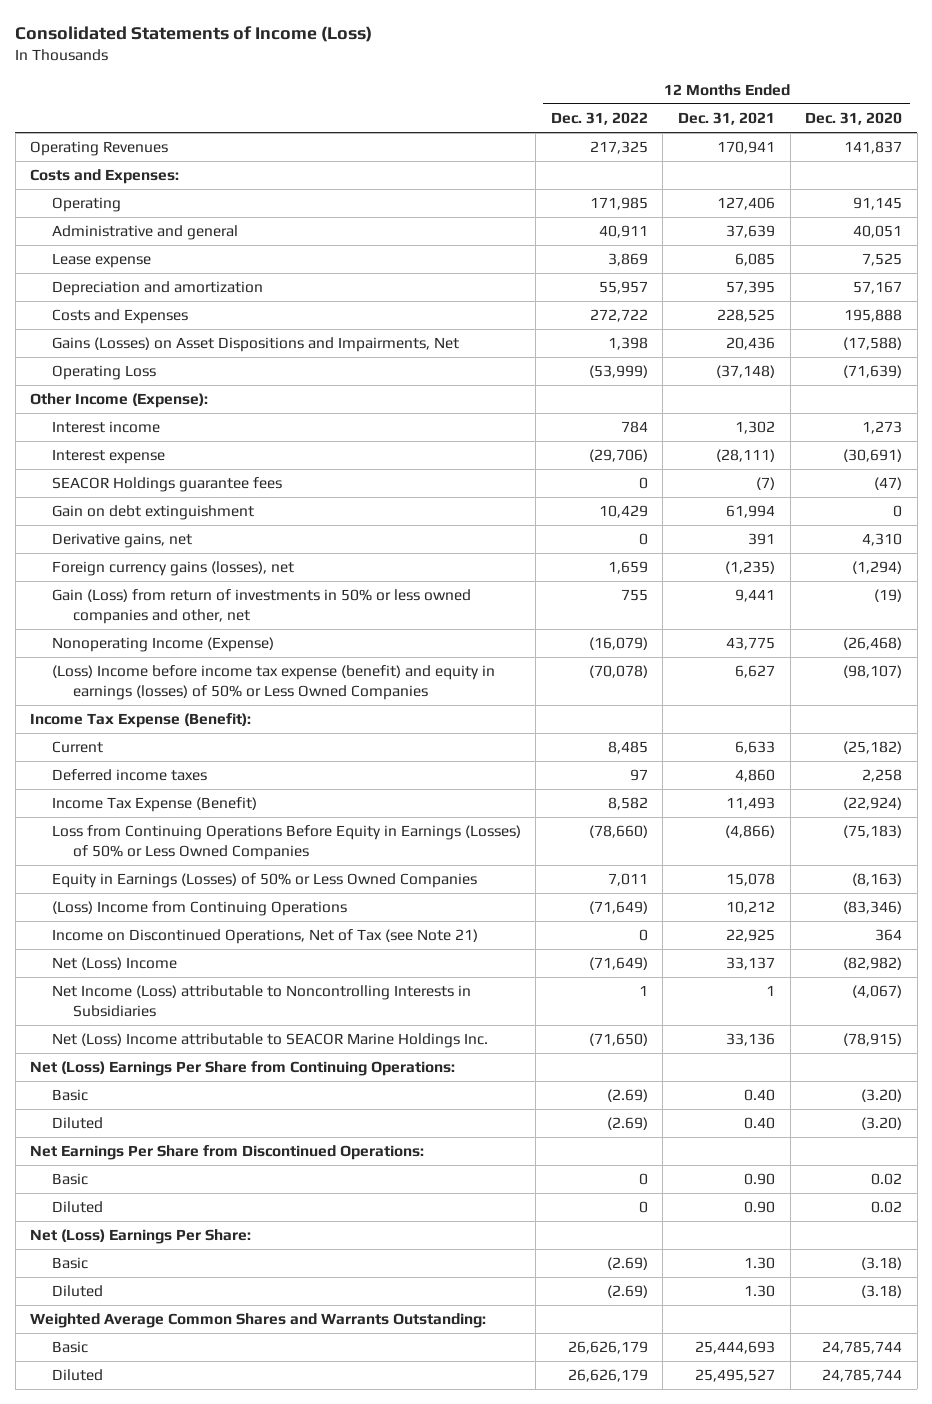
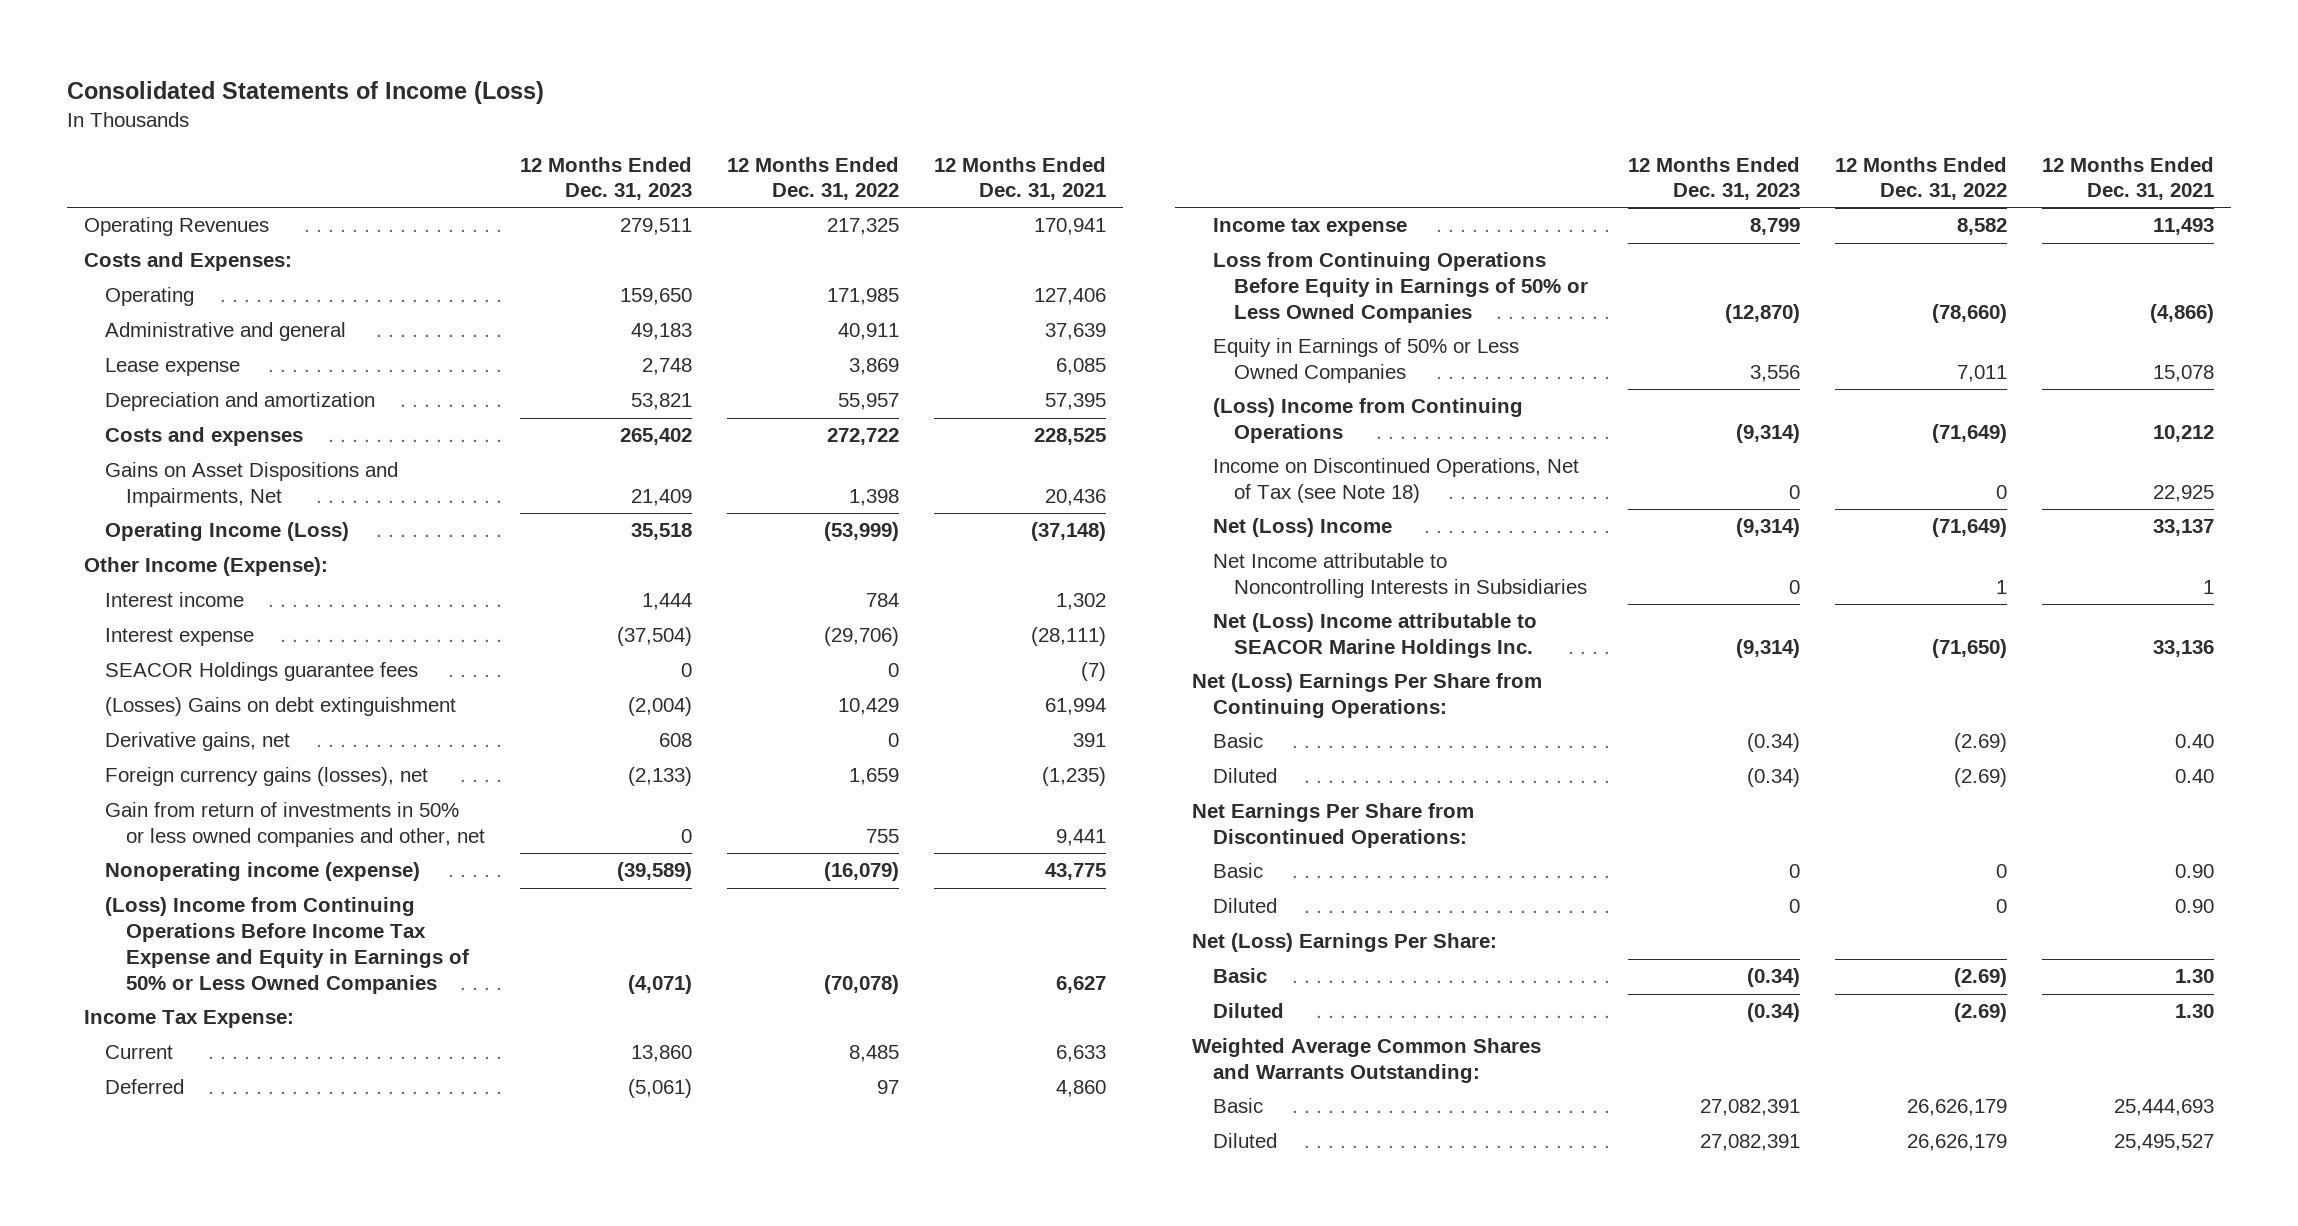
- | 12 Months Ended Dec. 31, 2022 | 12 Months Ended Dec. 31, 2021 | 12 Months Ended Dec. 31, 2020
+ | 12 Months Ended Dec. 31, 2023 | 12 Months Ended Dec. 31, 2022 | 12 Months Ended Dec. 31, 2021
- Costs and Expenses | 272,722 | 228,525 | 195,888
- Gains (Losses) on Asset Dispositions and Impairments, Net | 1,398 | 20,436 | (17,588)
- Operating Loss | (53,999) | (37,148) | (71,639)
+ Costs and expenses | 265,402 | 272,722 | 228,525
+ Gains on Asset Dispositions and Impairments, Net | 21,409 | 1,398 | 20,436
+ Operating Income (Loss) | 35,518 | (53,999) | (37,148)
- Gain on debt extinguishment | 10,429 | 61,994 | 0
+ (Losses) Gains on debt extinguishment | (2,004) | 10,429 | 61,994
- Gain (Loss) from return of investments in 50% or less owned companies and other, net | 755 | 9,441 | (19)
- Nonoperating Income (Expense) | (16,079) | 43,775 | (26,468)
- (Loss) Income before income tax expense (benefit) and equity in earnings (losses) of 50% or Less Owned Companies | (70,078) | 6,627 | (98,107)
- Income Tax Expense (Benefit):
+ Gain from return of investments in 50% or less owned companies and other, net | 0 | 755 | 9,441
+ Nonoperating income (expense) | (39,589) | (16,079) | 43,775
+ (Loss) Income from Continuing Operations Before Income Tax Expense and Equity in Earnings of 50% or Less Owned Companies | (4,071) | (70,078) | 6,627
+ Income Tax Expense:
- Deferred income taxes | 97 | 4,860 | 2,258
- Income Tax Expense (Benefit) | 8,582 | 11,493 | (22,924)
- Loss from Continuing Operations Before Equity in Earnings (Losses) of 50% or Less Owned Companies | (78,660) | (4,866) | (75,183)
- Equity in Earnings (Losses) of 50% or Less Owned Companies | 7,011 | 15,078 | (8,163)
+ Deferred | (5,061) | 97 | 4,860
+ Income tax expense | 8,799 | 8,582 | 11,493
+ Loss from Continuing Operations Before Equity in Earnings of 50% or Less Owned Companies | (12,870) | (78,660) | (4,866)
+ Equity in Earnings of 50% or Less Owned Companies | 3,556 | 7,011 | 15,078
- Income on Discontinued Operations, Net of Tax (see Note 21) | 0 | 22,925 | 364
+ Income on Discontinued Operations, Net of Tax (see Note 18) | 0 | 0 | 22,925
- Net Income (Loss) attributable to Noncontrolling Interests in Subsidiaries | 1 | 1 | (4,067)
+ Net Income attributable to Noncontrolling Interests in Subsidiaries | 0 | 1 | 1

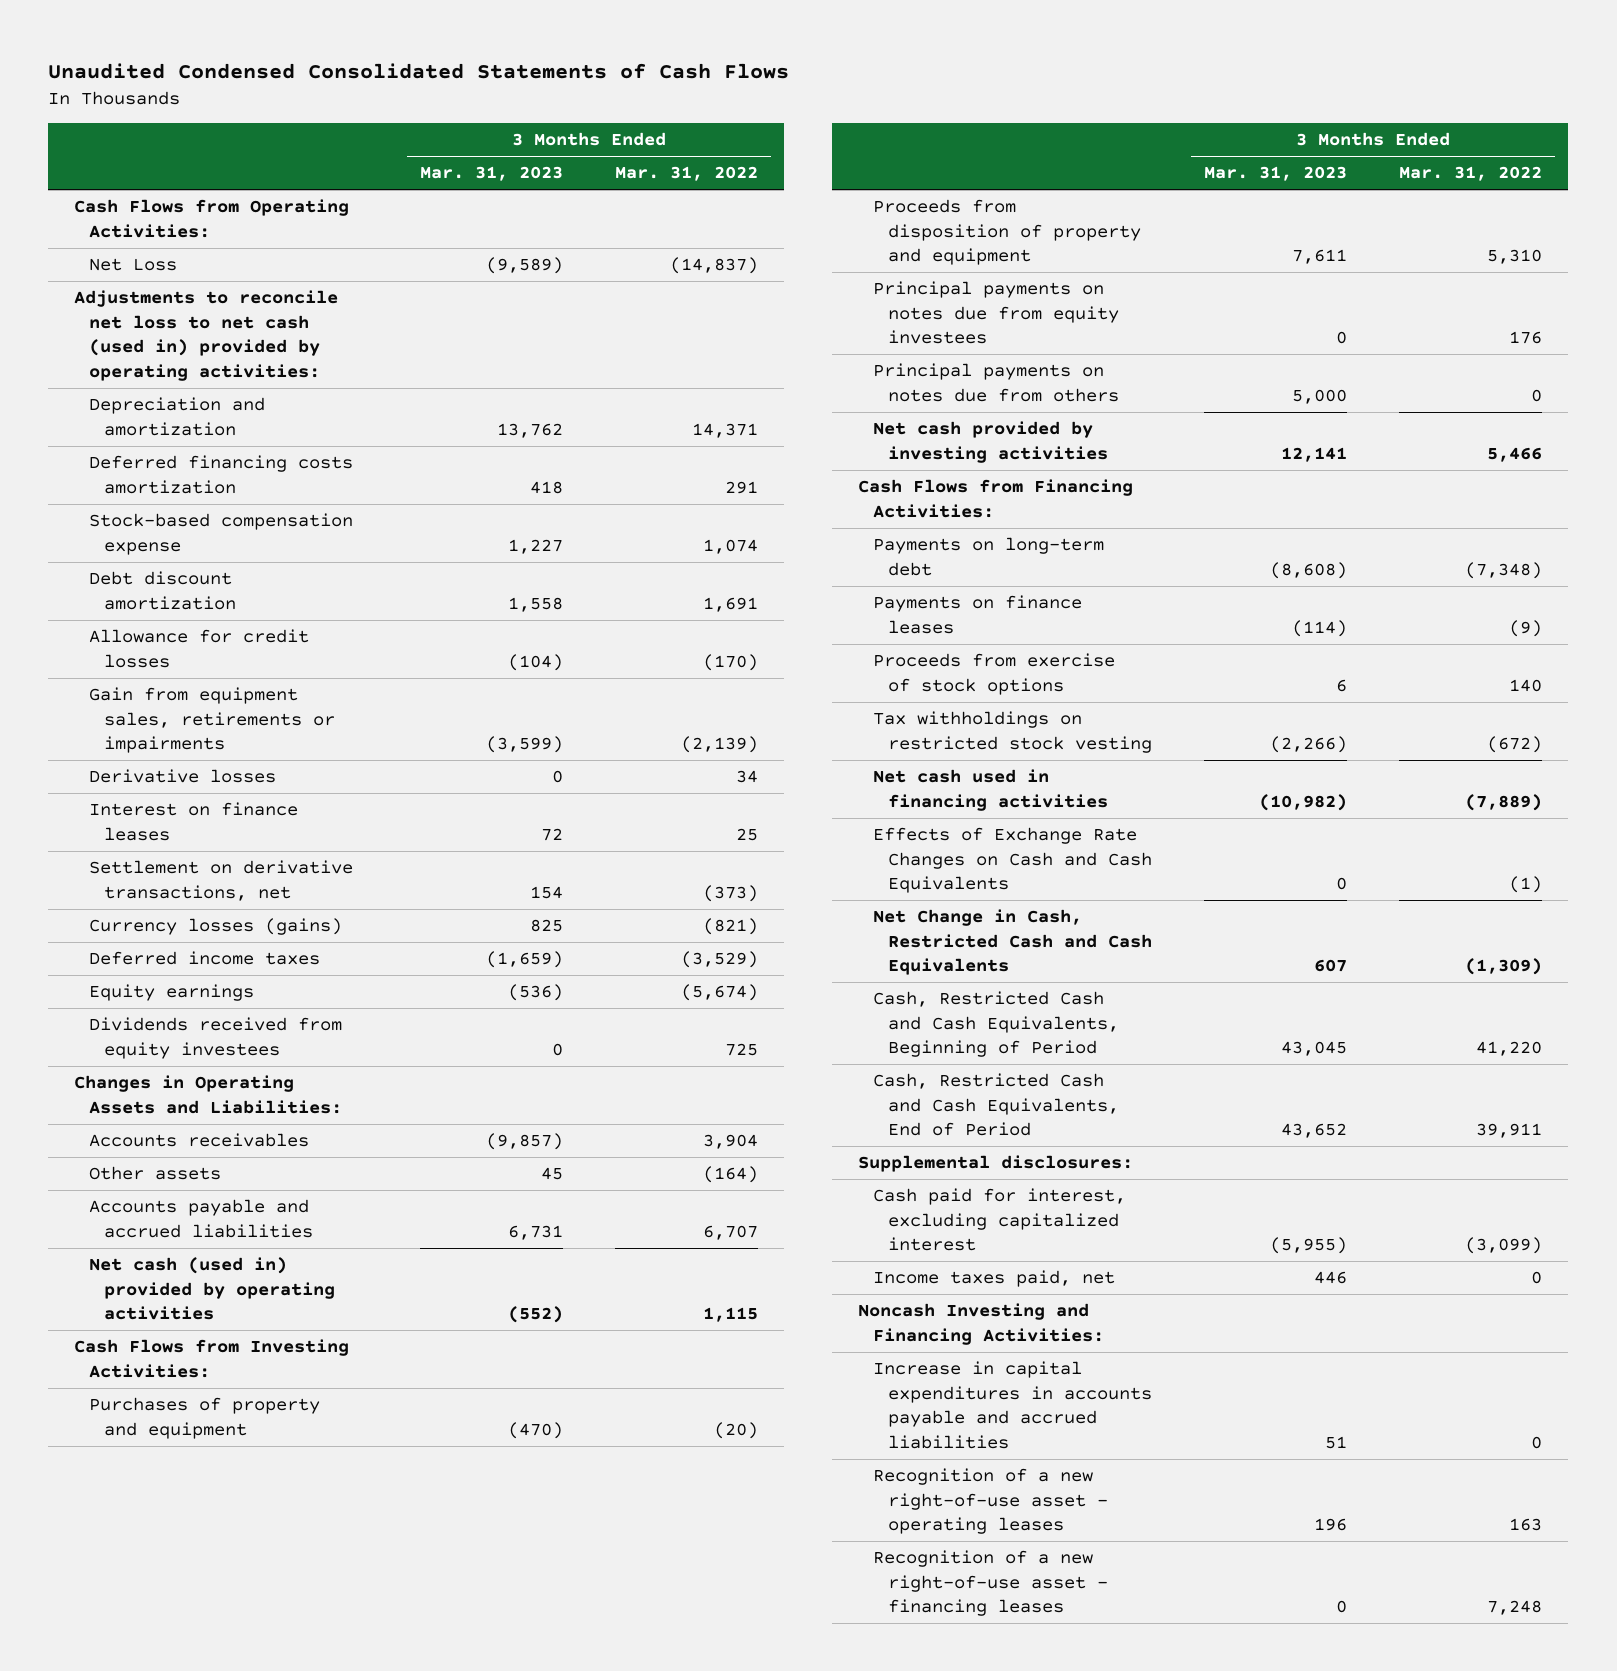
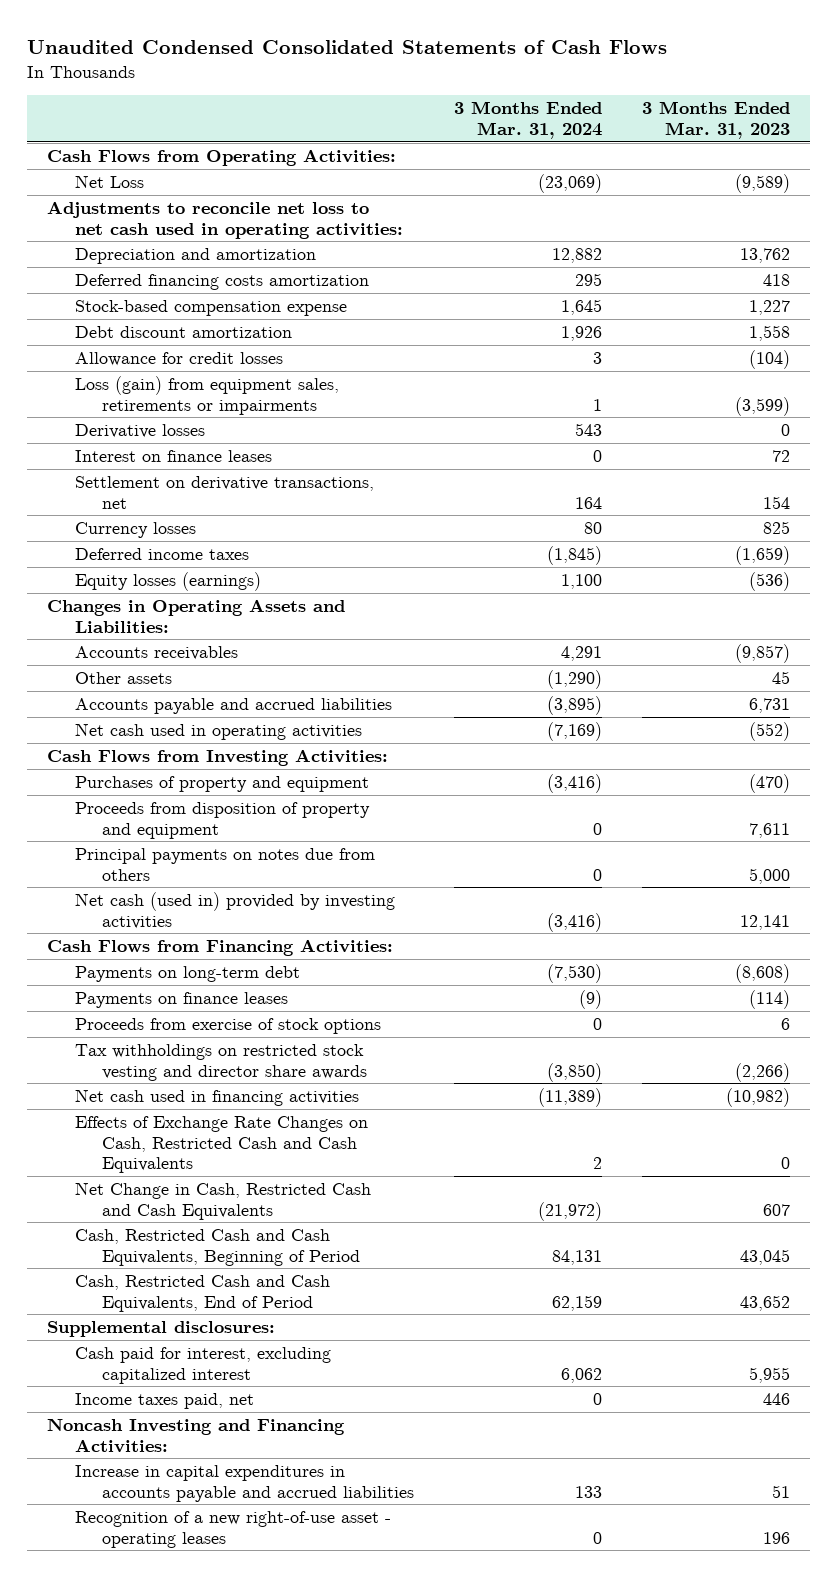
- | 3 Months Ended Mar. 31, 2023 | 3 Months Ended Mar. 31, 2022
+ | 3 Months Ended Mar. 31, 2024 | 3 Months Ended Mar. 31, 2023
- Adjustments to reconcile net loss to net cash (used in) provided by operating activities:
+ Adjustments to reconcile net loss to net cash used in operating activities:
- Gain from equipment sales, retirements or impairments | (3,599) | (2,139)
+ Loss (gain) from equipment sales, retirements or impairments | 1 | (3,599)
- Currency losses (gains) | 825 | (821)
+ Currency losses | 80 | 825
- Equity earnings | (536) | (5,674)
- Dividends received from equity investees | 0 | 725
+ Equity losses (earnings) | 1,100 | (536)
- Net cash (used in) provided by operating activities | (552) | 1,115
+ Net cash used in operating activities | (7,169) | (552)
- Principal payments on notes due from equity investees | 0 | 176
- Net cash provided by investing activities | 12,141 | 5,466
+ Net cash (used in) provided by investing activities | (3,416) | 12,141
- Tax withholdings on restricted stock vesting | (2,266) | (672)
+ Tax withholdings on restricted stock vesting and director share awards | (3,850) | (2,266)
- Effects of Exchange Rate Changes on Cash and Cash Equivalents | 0 | (1)
+ Effects of Exchange Rate Changes on Cash, Restricted Cash and Cash Equivalents | 2 | 0
- Cash paid for interest, excluding capitalized interest | (5,955) | (3,099)
+ Cash paid for interest, excluding capitalized interest | 6,062 | 5,955
- Recognition of a new right-of-use asset - financing leases | 0 | 7,248

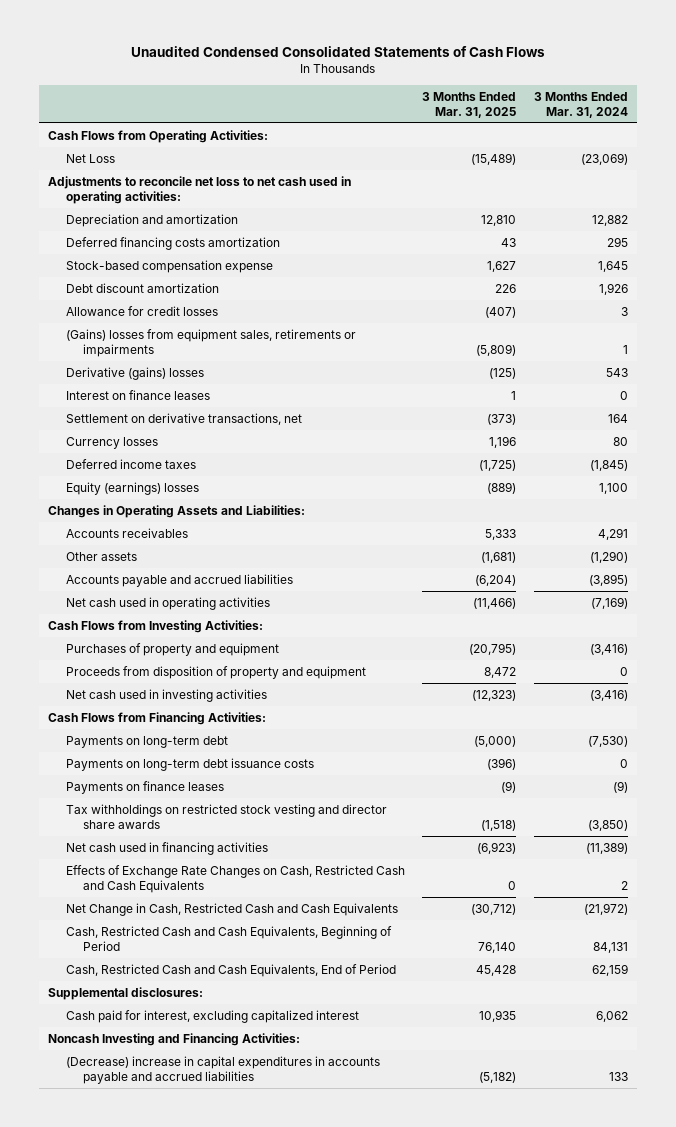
- | 3 Months Ended Mar. 31, 2024 | 3 Months Ended Mar. 31, 2023
+ | 3 Months Ended Mar. 31, 2025 | 3 Months Ended Mar. 31, 2024
- Loss (gain) from equipment sales, retirements or impairments | 1 | (3,599)
- Derivative losses | 543 | 0
+ (Gains) losses from equipment sales, retirements or impairments | (5,809) | 1
+ Derivative (gains) losses | (125) | 543
- Equity losses (earnings) | 1,100 | (536)
+ Equity (earnings) losses | (889) | 1,100
- Principal payments on notes due from others | 0 | 5,000
- Net cash (used in) provided by investing activities | (3,416) | 12,141
+ Net cash used in investing activities | (12,323) | (3,416)
+ Payments on long-term debt issuance costs | (396) | 0
- Proceeds from exercise of stock options | 0 | 6
- Income taxes paid, net | 0 | 446
- Increase in capital expenditures in accounts payable and accrued liabilities | 133 | 51
- Recognition of a new right-of-use asset - operating leases | 0 | 196
+ (Decrease) increase in capital expenditures in accounts payable and accrued liabilities | (5,182) | 133

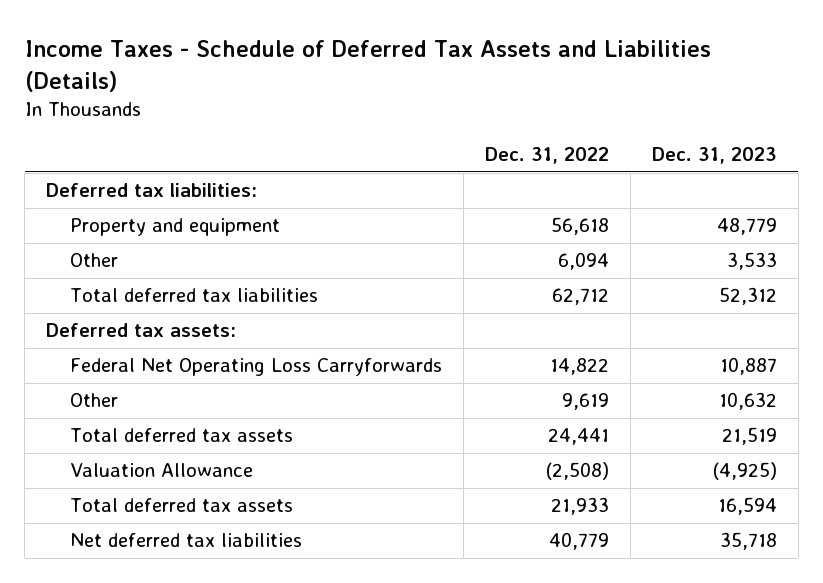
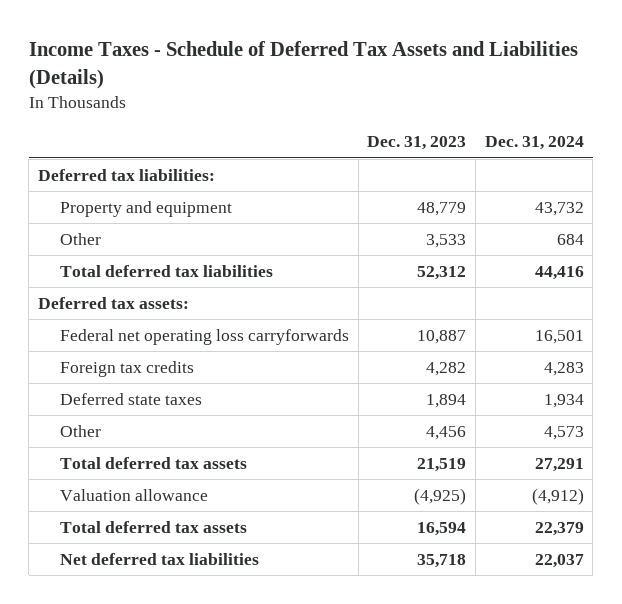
- | Dec. 31, 2022 | Dec. 31, 2023
+ | Dec. 31, 2023 | Dec. 31, 2024
- Federal Net Operating Loss Carryforwards | 14,822 | 10,887
- Other | 9,619 | 10,632
+ Federal net operating loss carryforwards | 10,887 | 16,501
+ Foreign tax credits | 4,282 | 4,283
+ Deferred state taxes | 1,894 | 1,934
+ Other | 4,456 | 4,573
- Valuation Allowance | (2,508) | (4,925)
+ Valuation allowance | (4,925) | (4,912)

